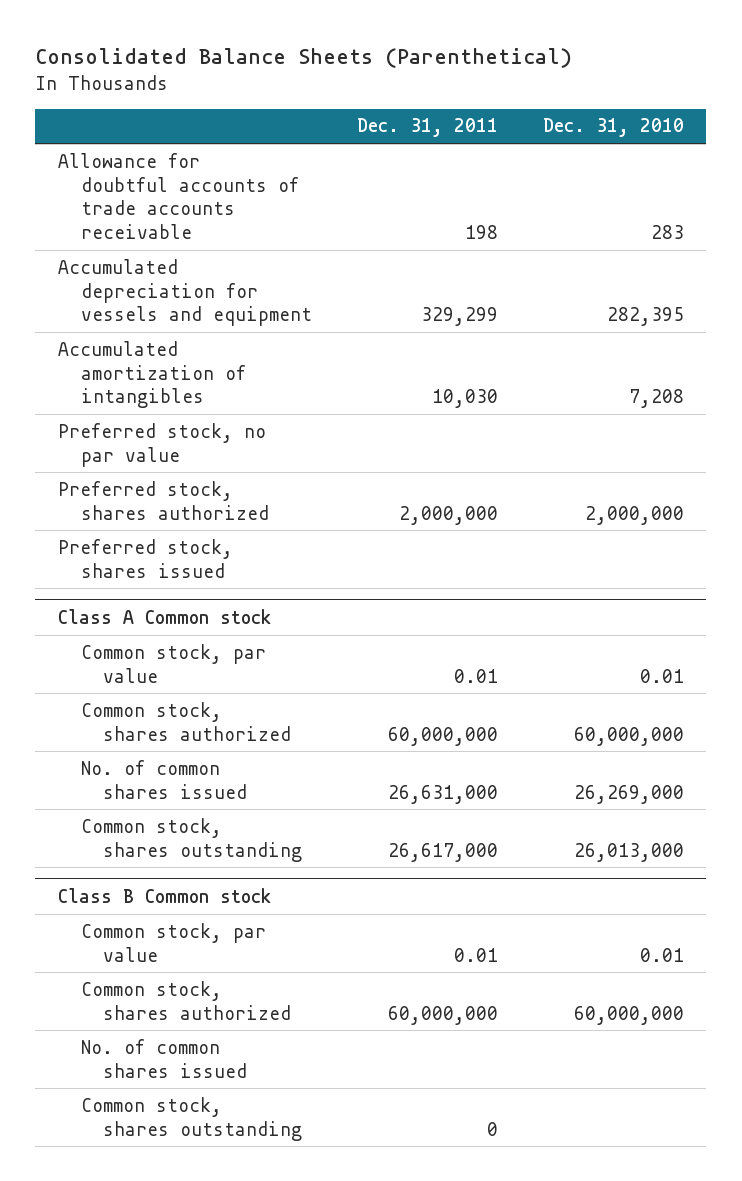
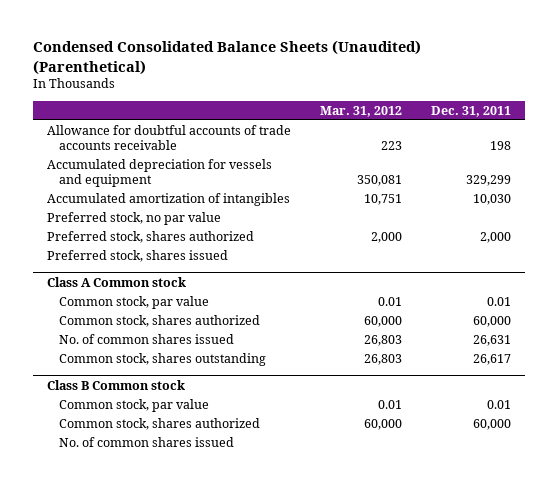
- Consolidated Balance Sheets (Parenthetical)
+ Condensed Consolidated Balance Sheets (Unaudited) (Parenthetical)
- | Dec. 31, 2011 | Dec. 31, 2010
+ | Mar. 31, 2012 | Dec. 31, 2011
- Preferred stock, shares authorized | 2,000,000 | 2,000,000
+ Preferred stock, shares authorized | 2,000 | 2,000
@ Class A Common stock
- Common stock, shares authorized | 60,000,000 | 60,000,000
- No. of common shares issued | 26,631,000 | 26,269,000
- Common stock, shares outstanding | 26,617,000 | 26,013,000
+ Common stock, shares authorized | 60,000 | 60,000
+ No. of common shares issued | 26,803 | 26,631
+ Common stock, shares outstanding | 26,803 | 26,617
@ Class B Common stock
- Common stock, shares authorized | 60,000,000 | 60,000,000
+ Common stock, shares authorized | 60,000 | 60,000
- Common stock, shares outstanding | 0 |

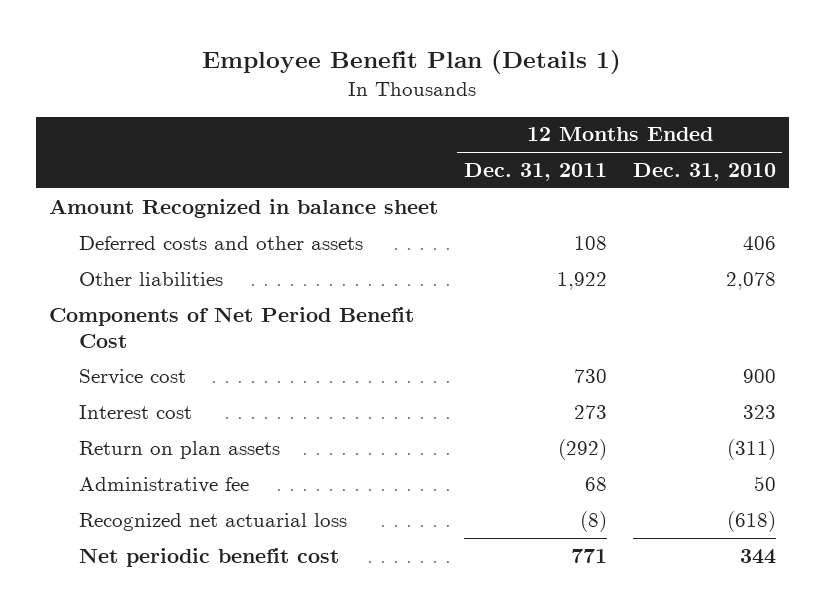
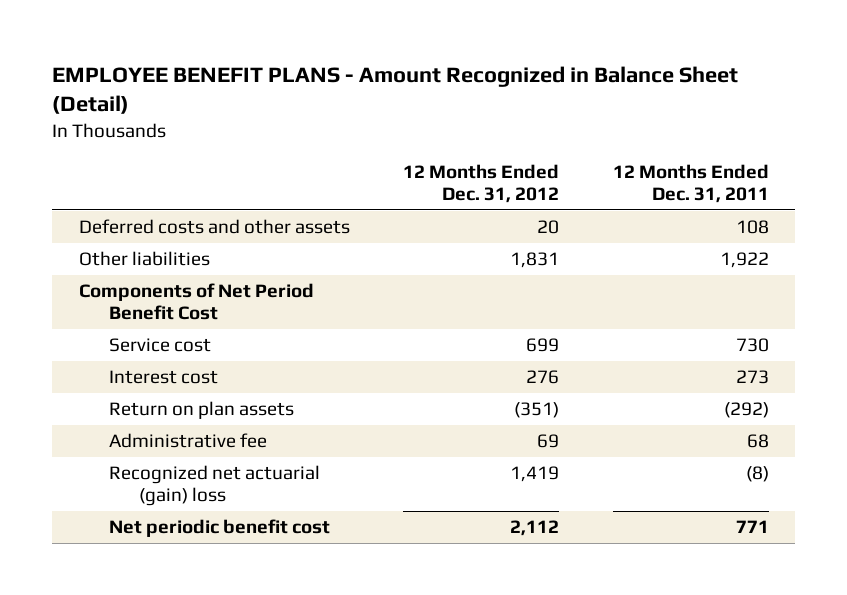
- Employee Benefit Plan (Details 1)
+ EMPLOYEE BENEFIT PLANS - Amount Recognized in Balance Sheet (Detail)
- | 12 Months Ended Dec. 31, 2011 | 12 Months Ended Dec. 31, 2010
+ | 12 Months Ended Dec. 31, 2012 | 12 Months Ended Dec. 31, 2011
- Amount Recognized in balance sheet
- Recognized net actuarial loss | (8) | (618)
+ Recognized net actuarial (gain) loss | 1,419 | (8)

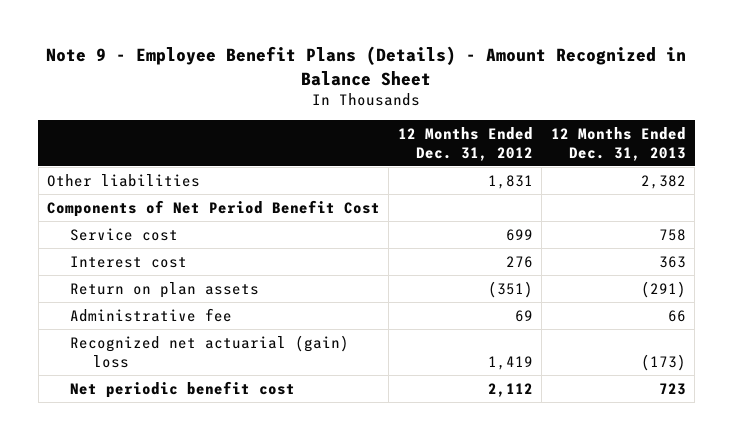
- EMPLOYEE BENEFIT PLANS - Amount Recognized in Balance Sheet (Detail)
+ Note 9 - Employee Benefit Plans (Details) - Amount Recognized in Balance Sheet
- | 12 Months Ended Dec. 31, 2012 | 12 Months Ended Dec. 31, 2011
+ | 12 Months Ended Dec. 31, 2012 | 12 Months Ended Dec. 31, 2013
- Deferred costs and other assets | 20 | 108

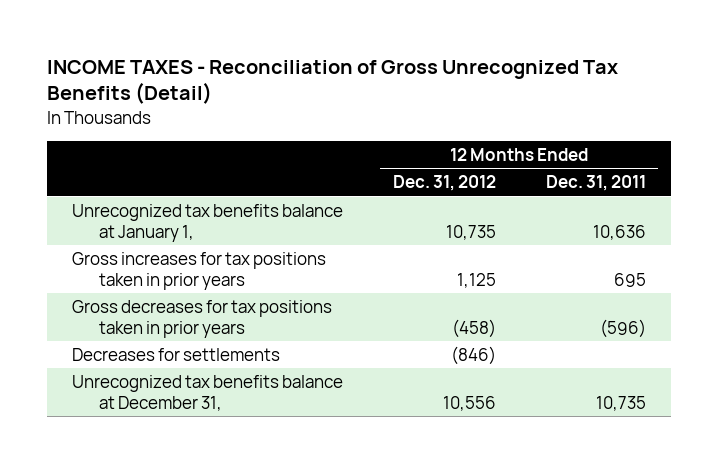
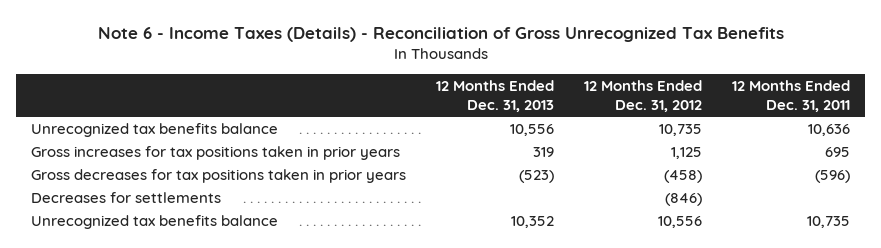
- INCOME TAXES - Reconciliation of Gross Unrecognized Tax Benefits (Detail)
+ Note 6 - Income Taxes (Details) - Reconciliation of Gross Unrecognized Tax Benefits
- | 12 Months Ended Dec. 31, 2012 | 12 Months Ended Dec. 31, 2011
+ | 12 Months Ended Dec. 31, 2013 | 12 Months Ended Dec. 31, 2012 | 12 Months Ended Dec. 31, 2011
- Unrecognized tax benefits balance at January 1, | 10,735 | 10,636
+ Unrecognized tax benefits balance | 10,556 | 10,735 | 10,636
- Unrecognized tax benefits balance at December 31, | 10,556 | 10,735
+ Unrecognized tax benefits balance | 10,352 | 10,556 | 10,735

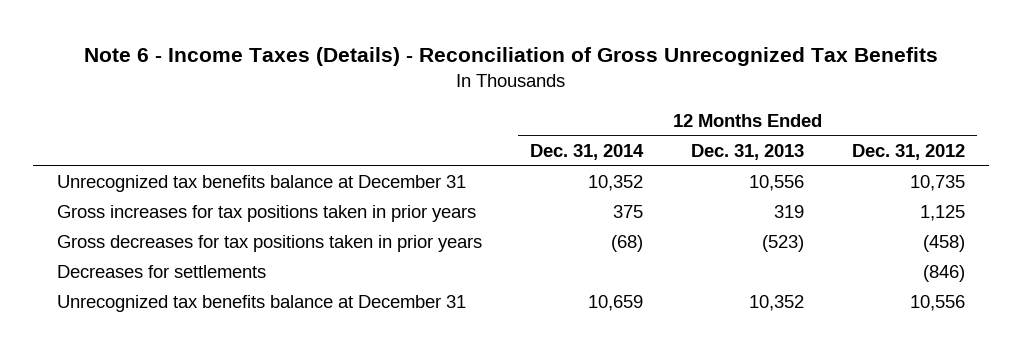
- | 12 Months Ended Dec. 31, 2013 | 12 Months Ended Dec. 31, 2012 | 12 Months Ended Dec. 31, 2011
+ | 12 Months Ended Dec. 31, 2014 | 12 Months Ended Dec. 31, 2013 | 12 Months Ended Dec. 31, 2012
- Unrecognized tax benefits balance | 10,556 | 10,735 | 10,636
+ Unrecognized tax benefits balance at December 31 | 10,352 | 10,556 | 10,735
- Unrecognized tax benefits balance | 10,352 | 10,556 | 10,735
+ Unrecognized tax benefits balance at December 31 | 10,659 | 10,352 | 10,556

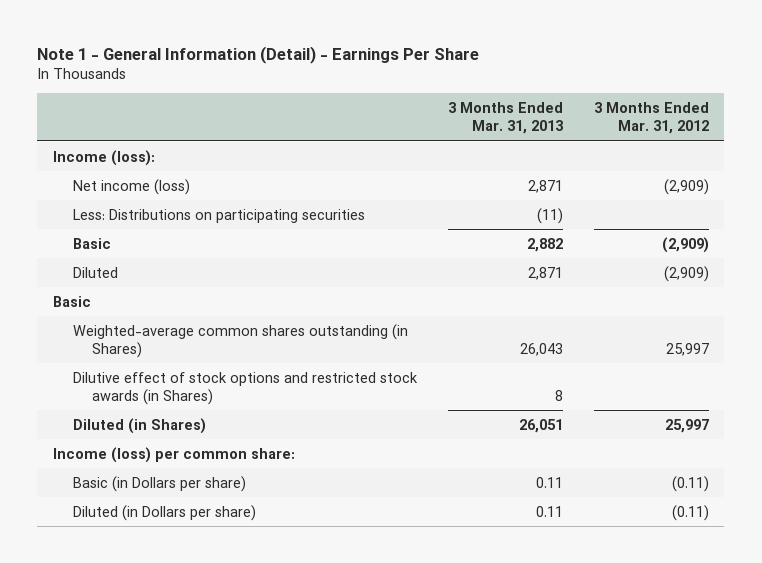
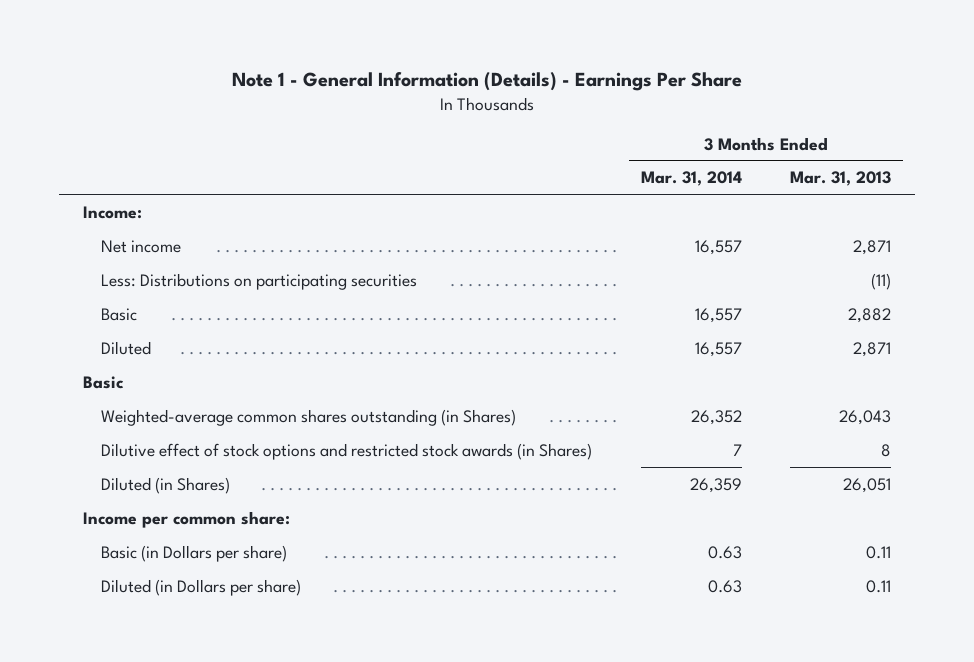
- Note 1 - General Information (Detail) - Earnings Per Share
+ Note 1 - General Information (Details) - Earnings Per Share
- | 3 Months Ended Mar. 31, 2013 | 3 Months Ended Mar. 31, 2012
+ | 3 Months Ended Mar. 31, 2014 | 3 Months Ended Mar. 31, 2013
- Income (loss):
- Net income (loss) | 2,871 | (2,909)
+ Income:
+ Net income | 16,557 | 2,871
- Income (loss) per common share:
+ Income per common share:

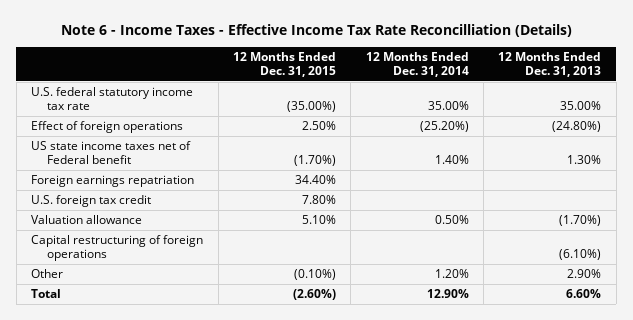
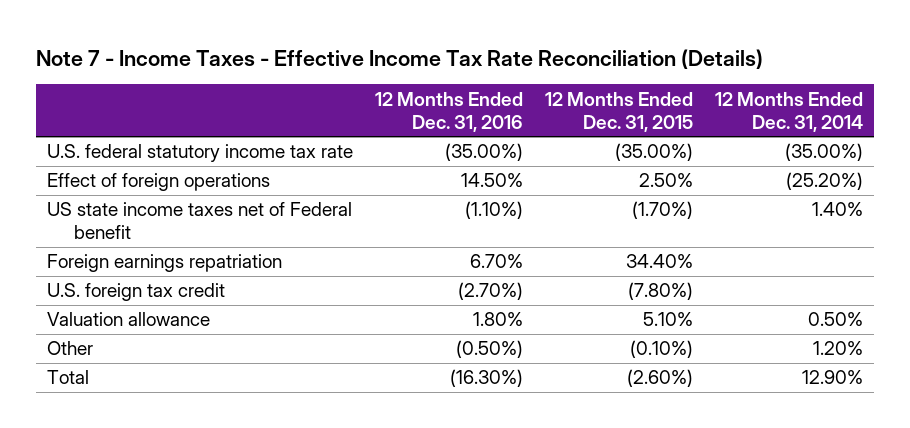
- Note 6 - Income Taxes - Effective Income Tax Rate Reconcilliation (Details)
+ Note 7 - Income Taxes - Effective Income Tax Rate Reconciliation (Details)
- | 12 Months Ended Dec. 31, 2015 | 12 Months Ended Dec. 31, 2014 | 12 Months Ended Dec. 31, 2013
+ | 12 Months Ended Dec. 31, 2016 | 12 Months Ended Dec. 31, 2015 | 12 Months Ended Dec. 31, 2014
- U.S. federal statutory income tax rate | (35.00%) | 35.00% | 35.00%
+ U.S. federal statutory income tax rate | (35.00%) | (35.00%) | (35.00%)
- U.S. foreign tax credit | 7.80% | |
+ U.S. foreign tax credit | (2.70%) | (7.80%) |
- Capital restructuring of foreign operations | | | (6.10%)

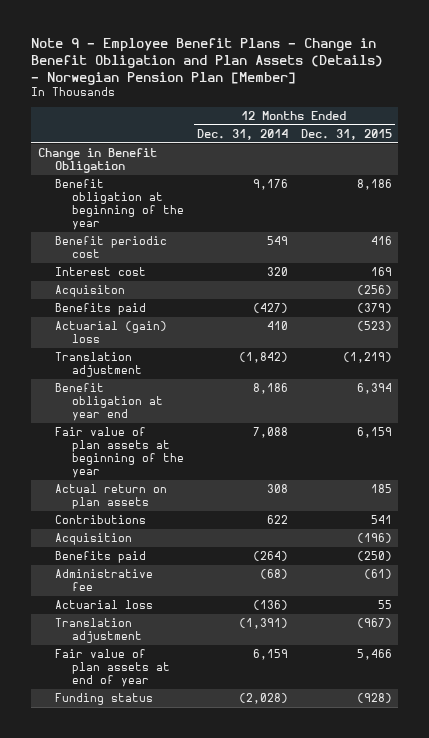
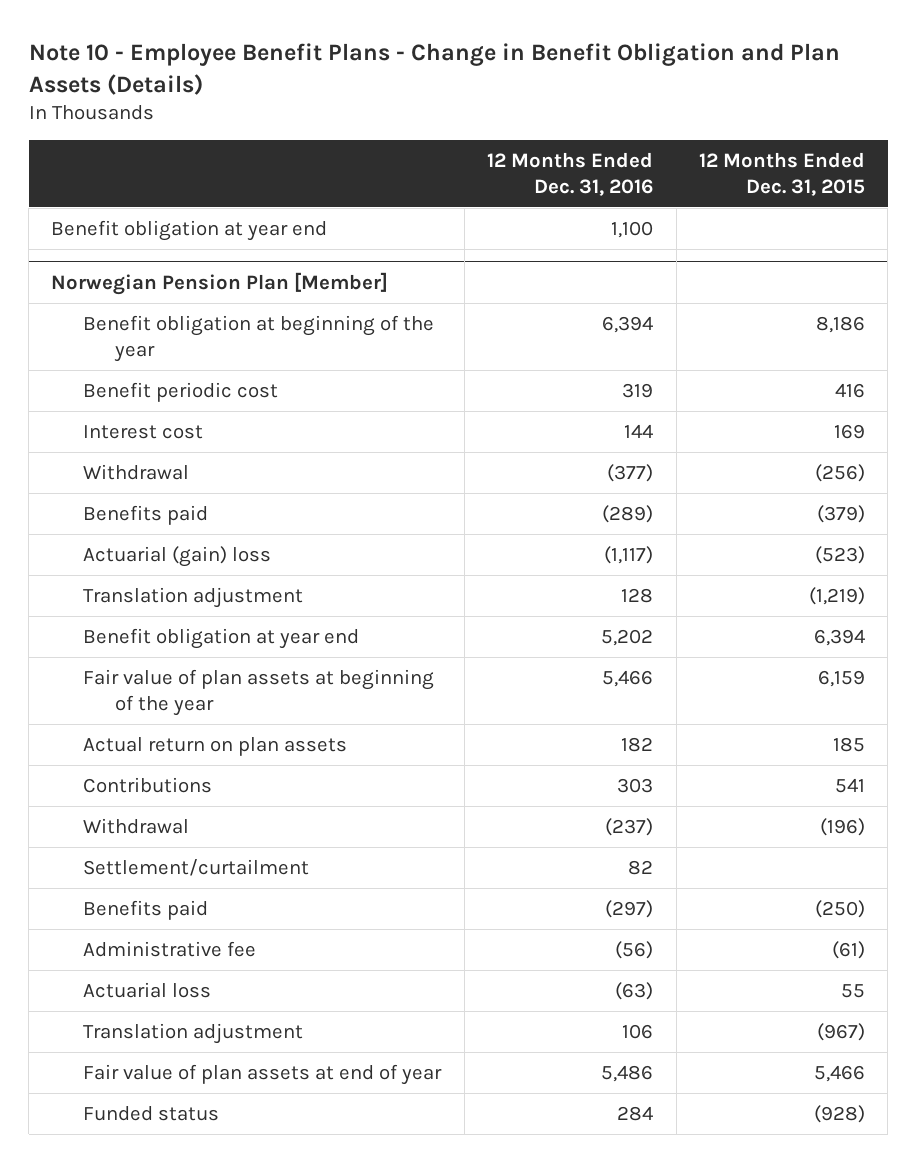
- Note 9 - Employee Benefit Plans - Change in Benefit Obligation and Plan Assets (Details) - Norwegian Pension Plan [Member]
+ Note 10 - Employee Benefit Plans - Change in Benefit Obligation and Plan Assets (Details)
- | 12 Months Ended Dec. 31, 2014 | 12 Months Ended Dec. 31, 2015
+ | 12 Months Ended Dec. 31, 2016 | 12 Months Ended Dec. 31, 2015
- Change in Benefit Obligation
+ Benefit obligation at year end | 1,100 |
+ Norwegian Pension Plan [Member]
- Acquisiton | | (256)
+ Withdrawal | (377) | (256)
- Acquisition | | (196)
+ Withdrawal | (237) | (196)
+ Settlement/curtailment | 82 |
- Funding status | (2,028) | (928)
+ Funded status | 284 | (928)

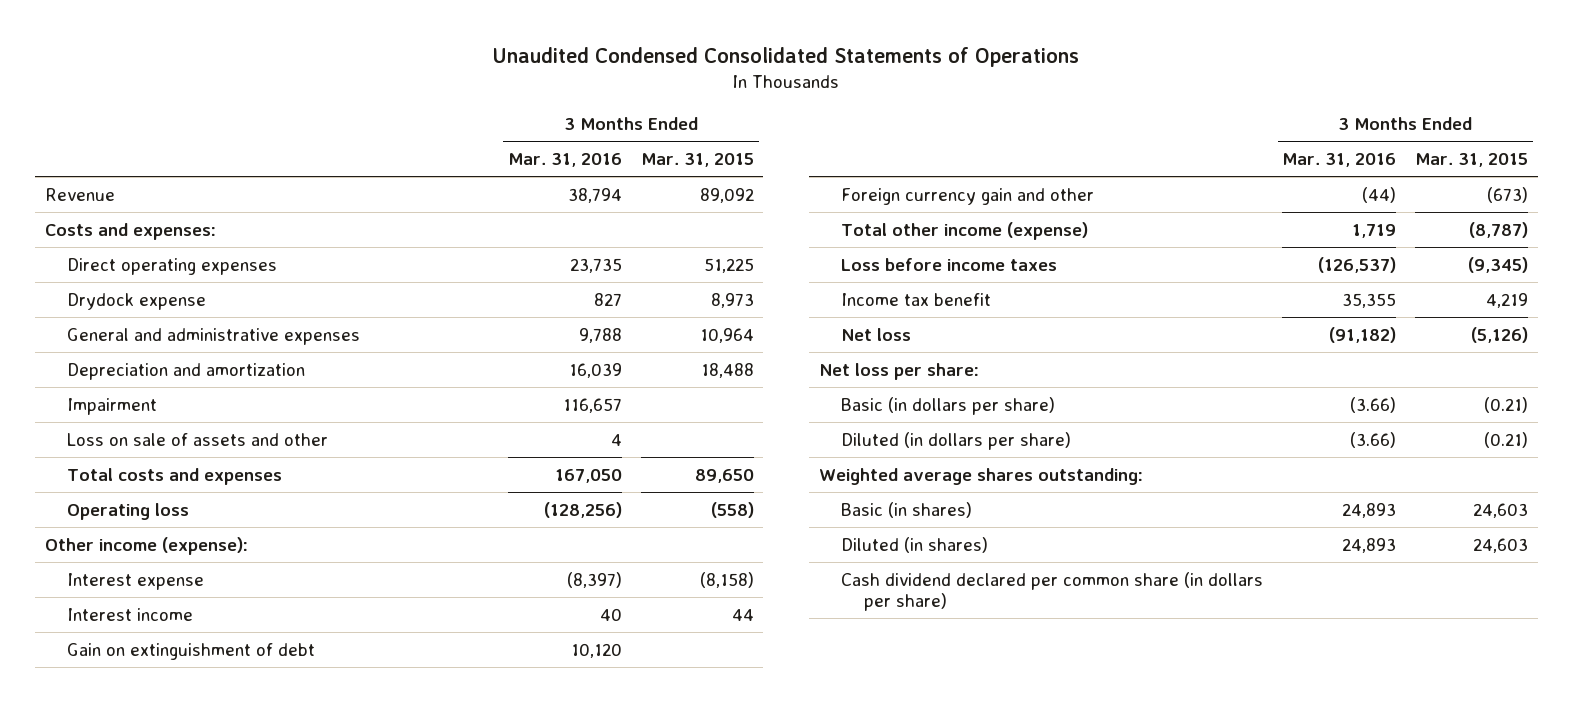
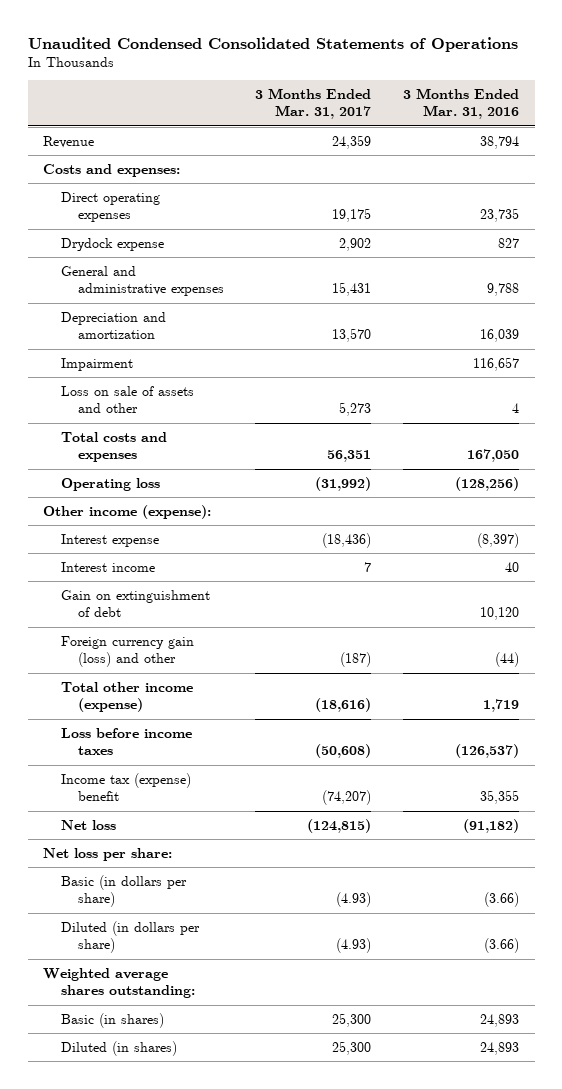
- | 3 Months Ended Mar. 31, 2016 | 3 Months Ended Mar. 31, 2015
+ | 3 Months Ended Mar. 31, 2017 | 3 Months Ended Mar. 31, 2016
- Foreign currency gain and other | (44) | (673)
+ Foreign currency gain (loss) and other | (187) | (44)
- Income tax benefit | 35,355 | 4,219
+ Income tax (expense) benefit | (74,207) | 35,355
- Cash dividend declared per common share (in dollars per share)

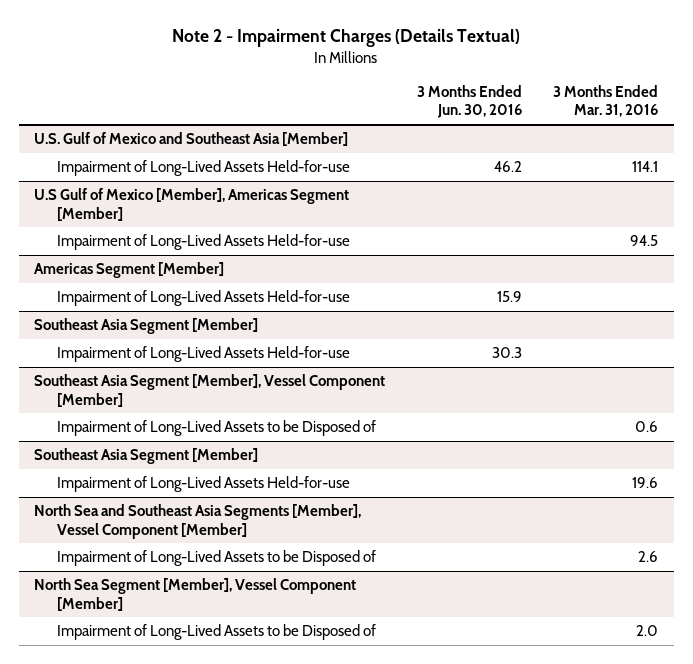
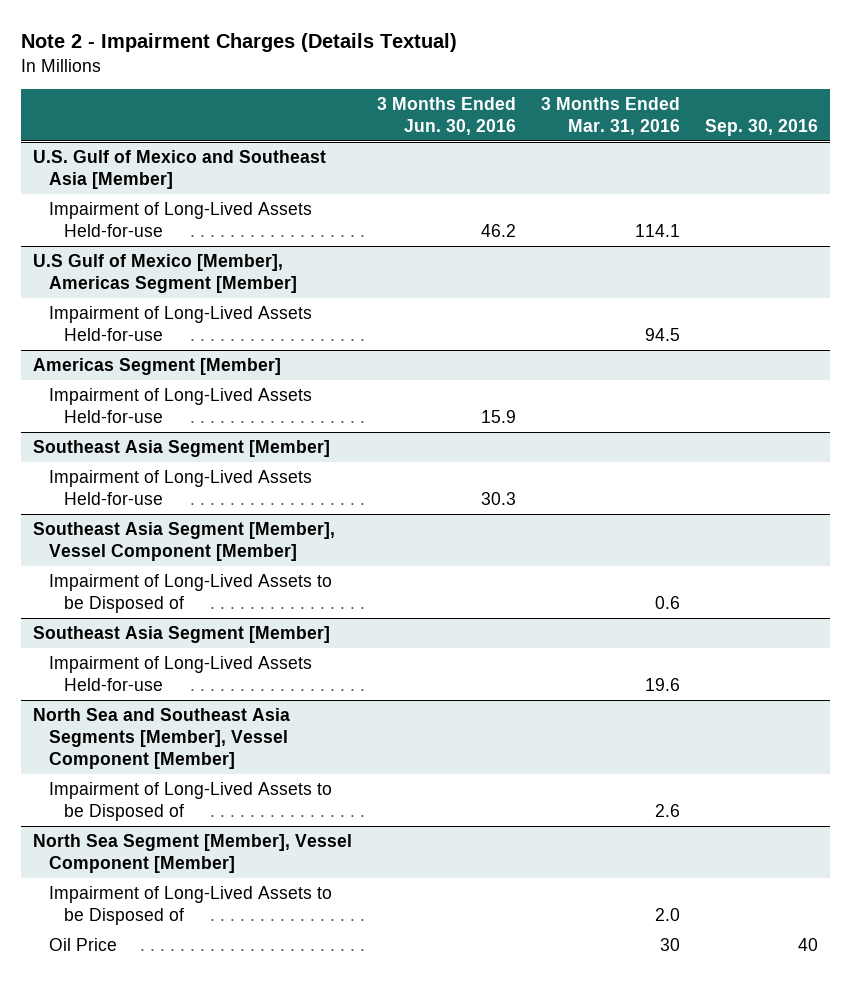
- | 3 Months Ended Jun. 30, 2016 | 3 Months Ended Mar. 31, 2016
+ | 3 Months Ended Jun. 30, 2016 | 3 Months Ended Mar. 31, 2016 | Sep. 30, 2016
@ North Sea Segment [Member], Vessel Component [Member]
+ Oil Price | | 30 | 40

